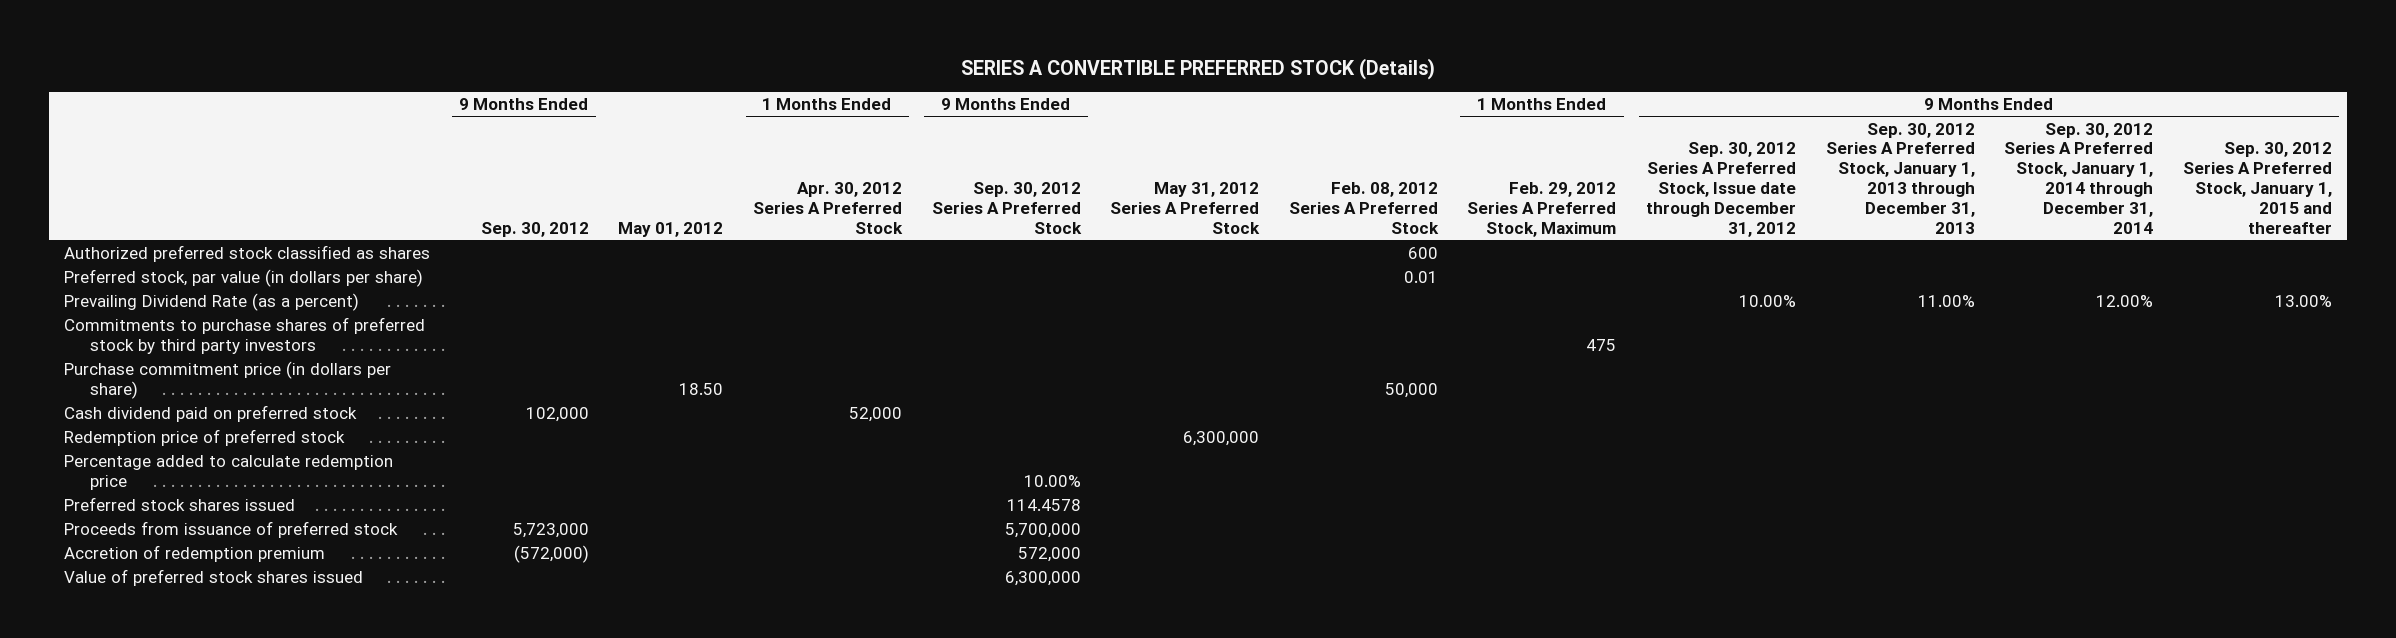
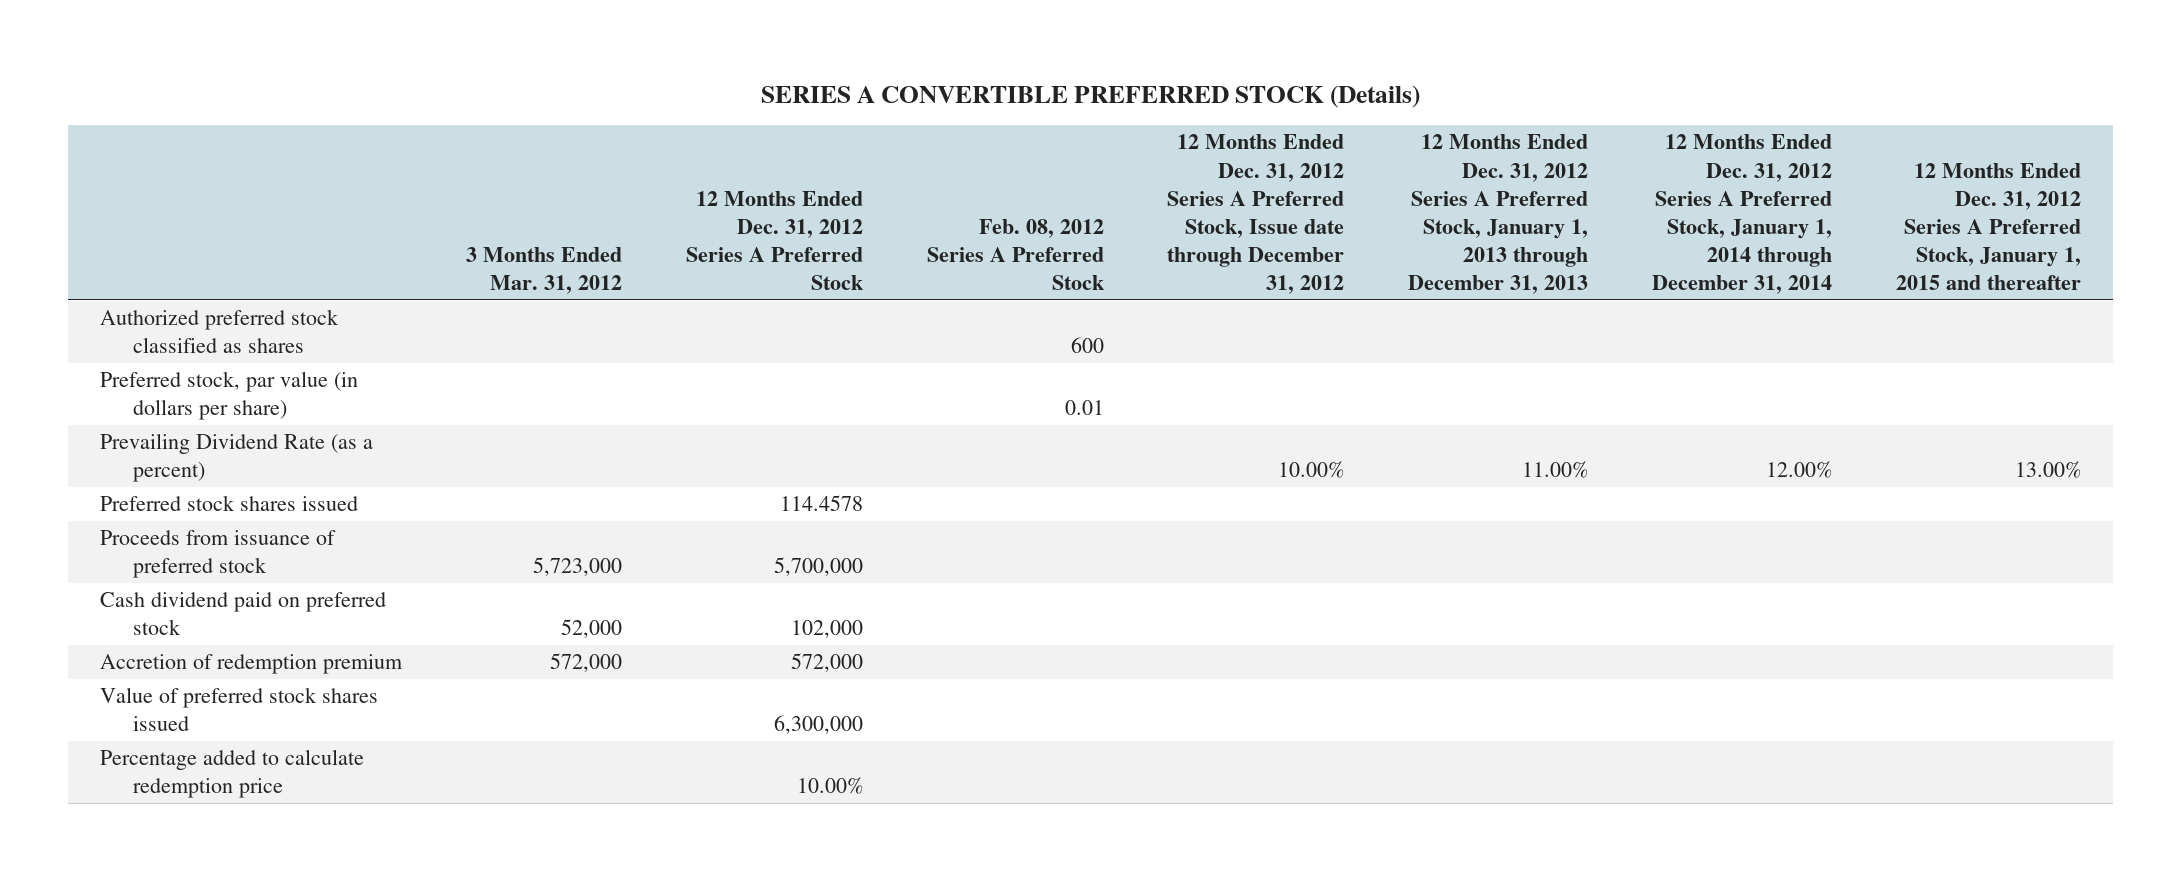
- | 9 Months Ended Sep. 30, 2012 | May 01, 2012 | 1 Months Ended Apr. 30, 2012 Series A Preferred Stock | 9 Months Ended Sep. 30, 2012 Series A Preferred Stock | May 31, 2012 Series A Preferred Stock | Feb. 08, 2012 Series A Preferred Stock | 1 Months Ended Feb. 29, 2012 Series A Preferred Stock, Maximum | 9 Months Ended Sep. 30, 2012 Series A Preferred Stock, Issue date through December 31, 2012 | 9 Months Ended Sep. 30, 2012 Series A Preferred Stock, January 1, 2013 through December 31, 2013 | 9 Months Ended Sep. 30, 2012 Series A Preferred Stock, January 1, 2014 through December 31, 2014 | 9 Months Ended Sep. 30, 2012 Series A Preferred Stock, January 1, 2015 and thereafter
+ | 3 Months Ended Mar. 31, 2012 | 12 Months Ended Dec. 31, 2012 Series A Preferred Stock | Feb. 08, 2012 Series A Preferred Stock | 12 Months Ended Dec. 31, 2012 Series A Preferred Stock, Issue date through December 31, 2012 | 12 Months Ended Dec. 31, 2012 Series A Preferred Stock, January 1, 2013 through December 31, 2013 | 12 Months Ended Dec. 31, 2012 Series A Preferred Stock, January 1, 2014 through December 31, 2014 | 12 Months Ended Dec. 31, 2012 Series A Preferred Stock, January 1, 2015 and thereafter
- Commitments to purchase shares of preferred stock by third party investors | | | | | | | 475 | | | |
- Purchase commitment price (in dollars per share) | | 18.50 | | | | 50,000 | | | | |
- Redemption price of preferred stock | | | | | 6,300,000 | | | | | |
moved down: Cash dividend paid on preferred stock | 52,000 | 102,000 | | | | |
moved down: Percentage added to calculate redemption price | | 10.00% | | | | |

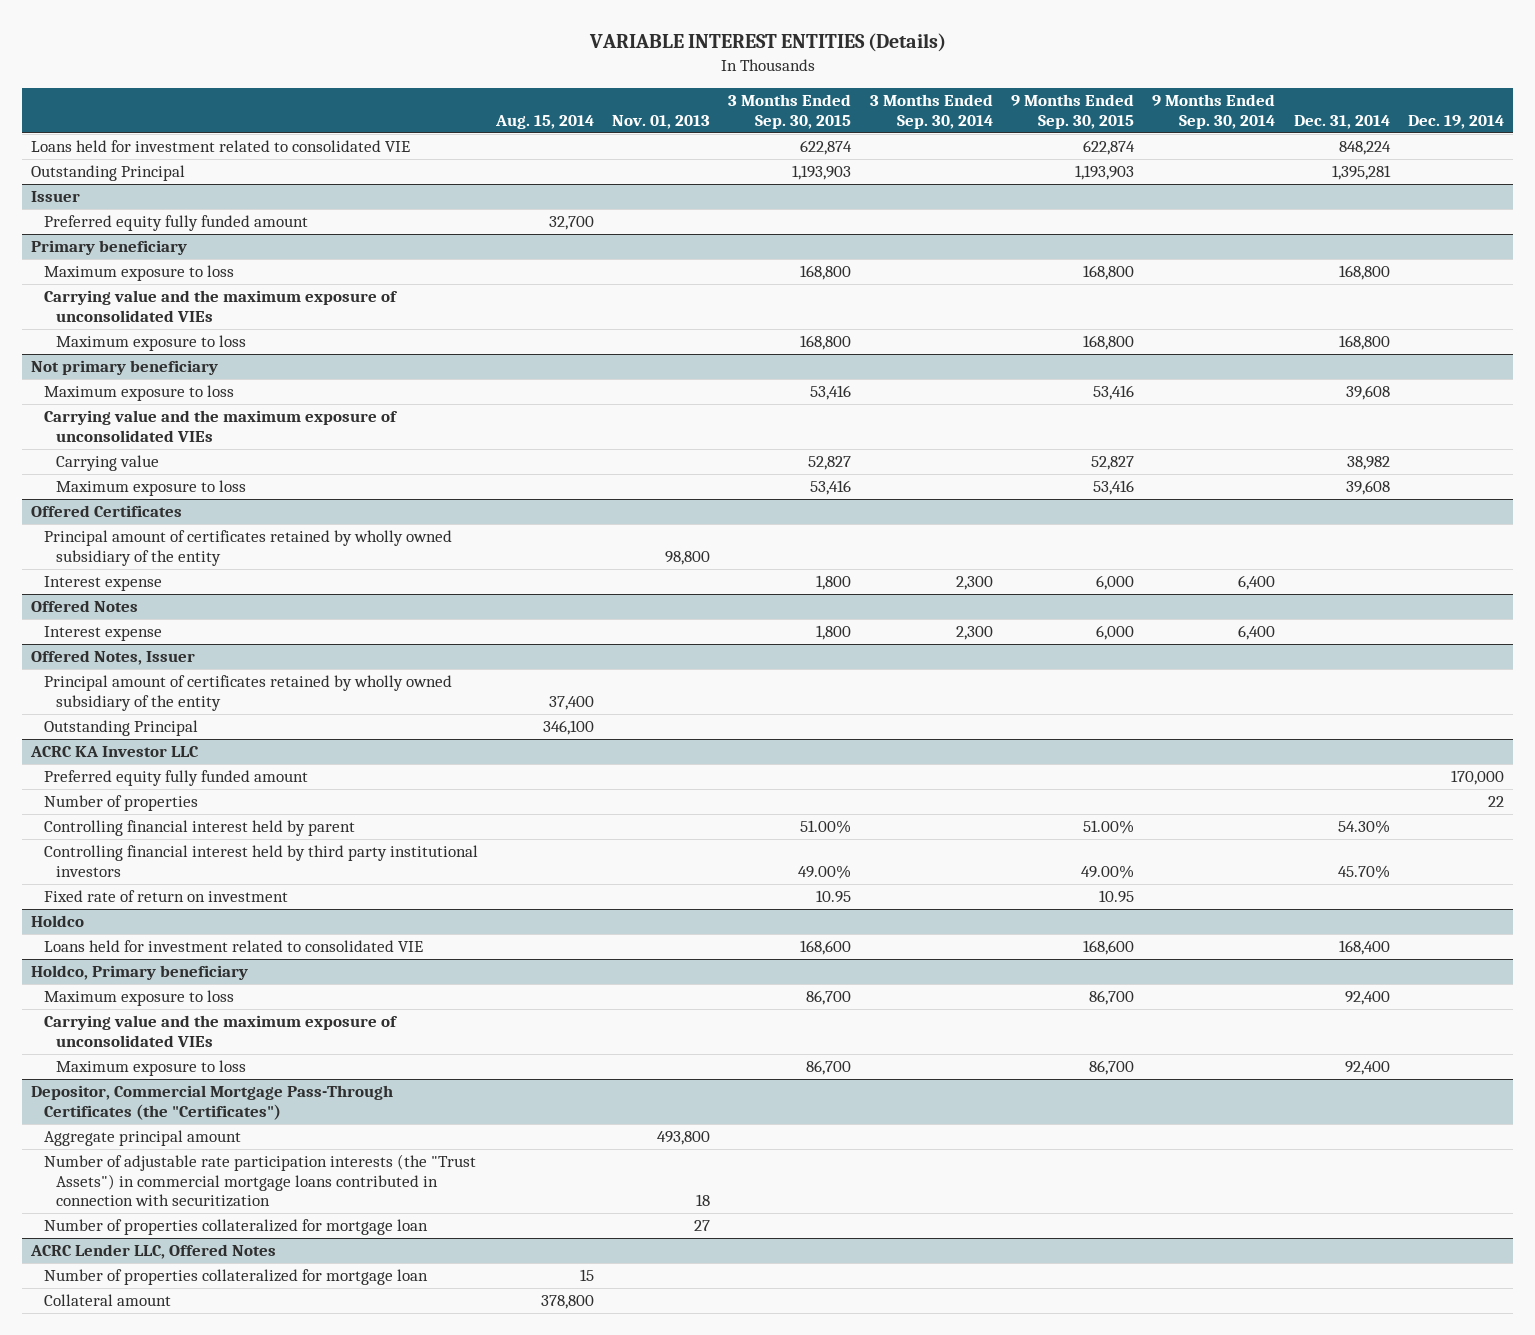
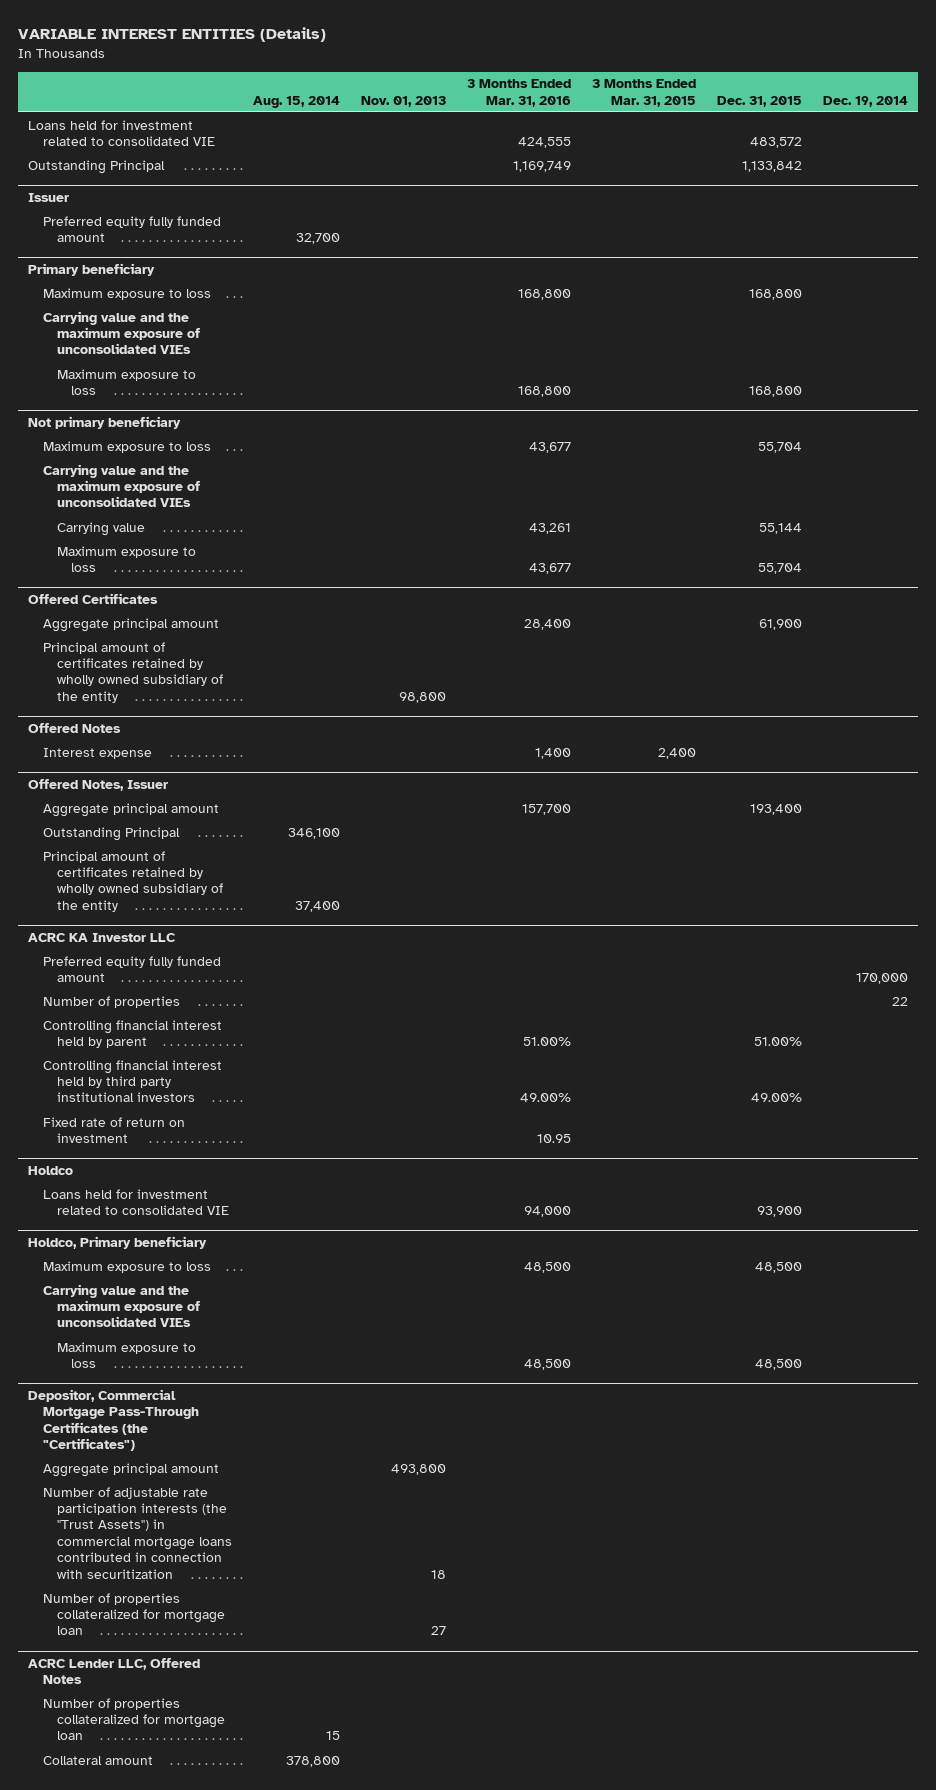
- | Aug. 15, 2014 | Nov. 01, 2013 | 3 Months Ended Sep. 30, 2015 | 3 Months Ended Sep. 30, 2014 | 9 Months Ended Sep. 30, 2015 | 9 Months Ended Sep. 30, 2014 | Dec. 31, 2014 | Dec. 19, 2014
+ | Aug. 15, 2014 | Nov. 01, 2013 | 3 Months Ended Mar. 31, 2016 | 3 Months Ended Mar. 31, 2015 | Dec. 31, 2015 | Dec. 19, 2014
@ Offered Certificates
+ Aggregate principal amount | | | 28,400 | | 61,900 |
- Interest expense | | | 1,800 | 2,300 | 6,000 | 6,400 | |
@ Offered Notes, Issuer
+ Aggregate principal amount | | | 157,700 | | 193,400 |
moved down: Principal amount of certificates retained by wholly owned subsidiary of the entity | 37,400 | | | | |

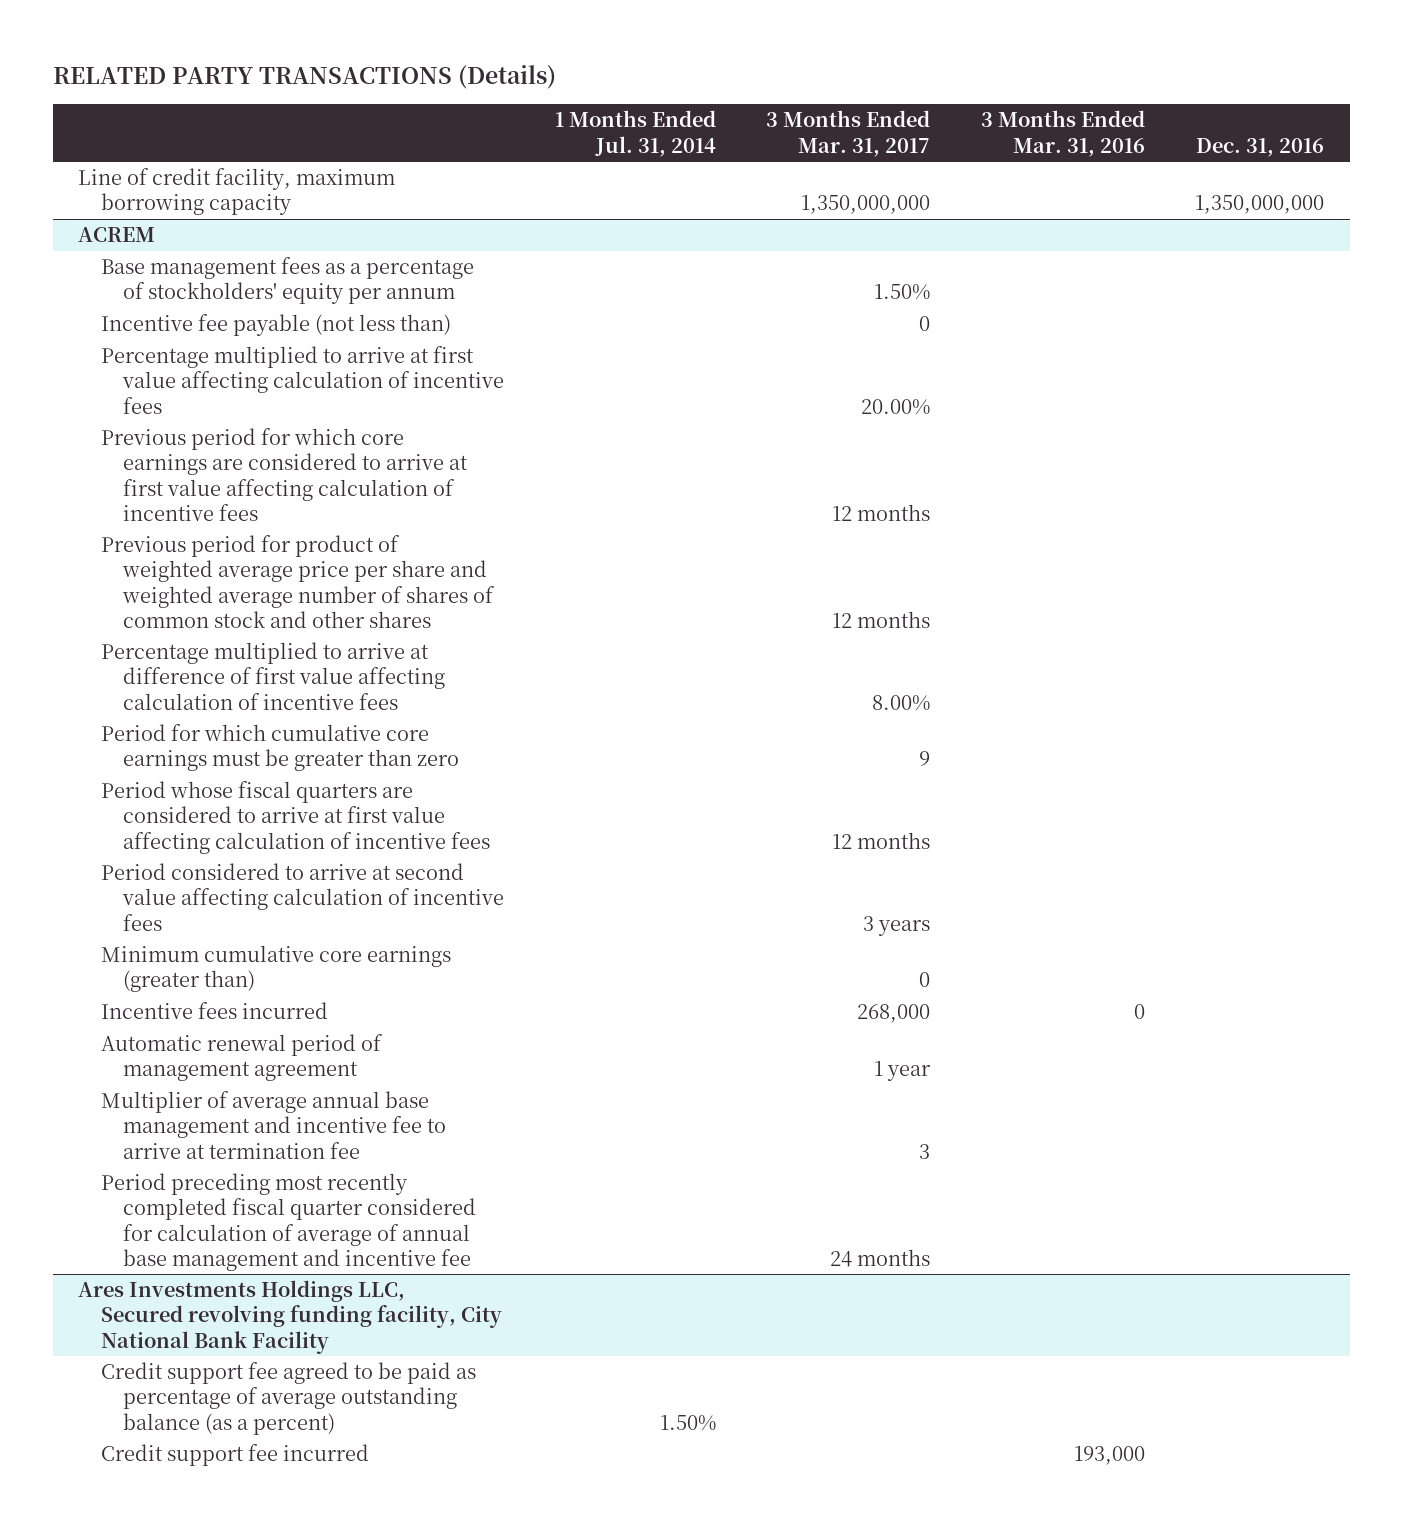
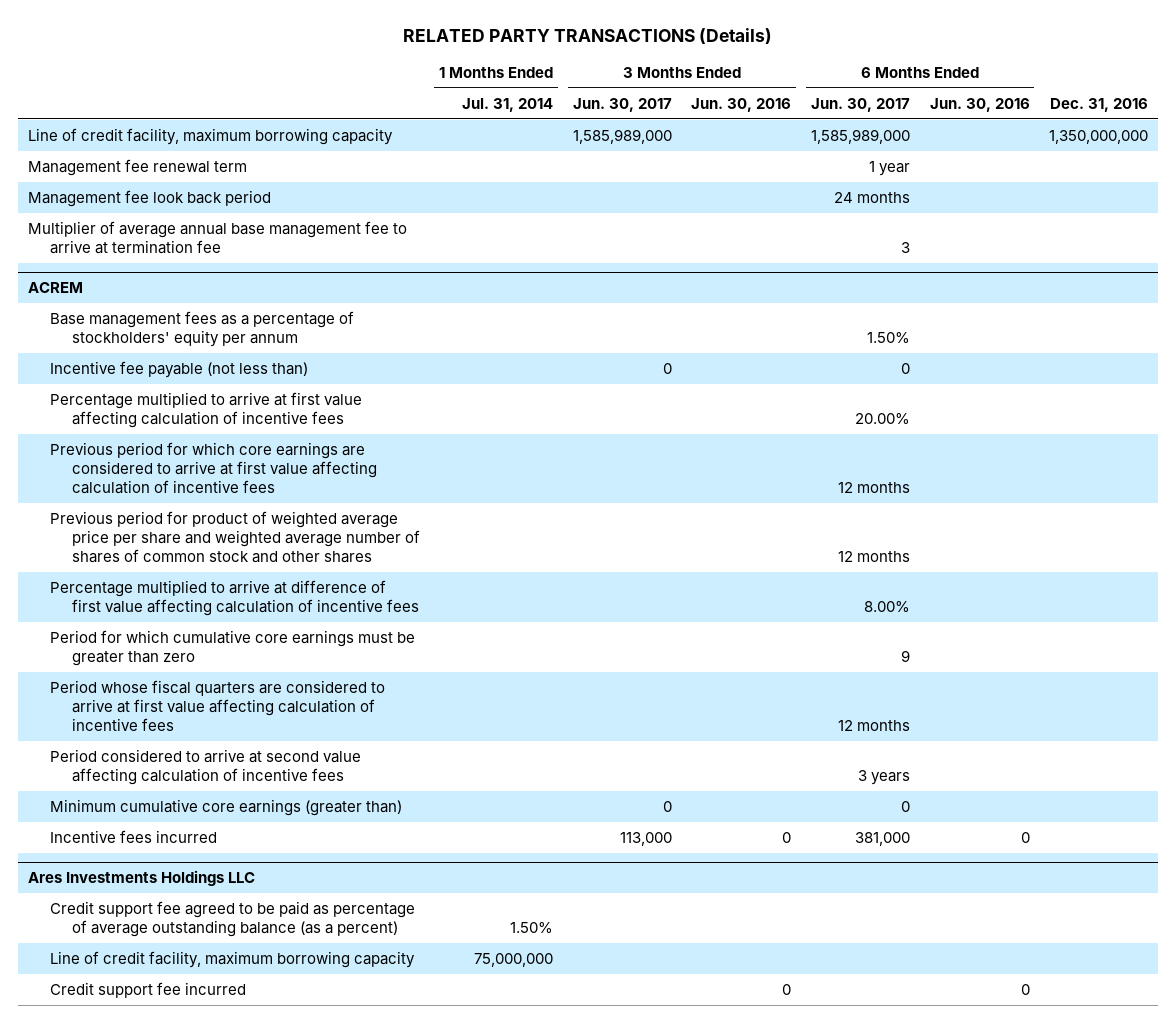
- | 1 Months Ended Jul. 31, 2014 | 3 Months Ended Mar. 31, 2017 | 3 Months Ended Mar. 31, 2016 | Dec. 31, 2016
+ | 1 Months Ended Jul. 31, 2014 | 3 Months Ended Jun. 30, 2017 | 3 Months Ended Jun. 30, 2016 | 6 Months Ended Jun. 30, 2017 | 6 Months Ended Jun. 30, 2016 | Dec. 31, 2016
+ Management fee renewal term | | | | 1 year | |
+ Management fee look back period | | | | 24 months | |
+ Multiplier of average annual base management fee to arrive at termination fee | | | | 3 | |
@ ACREM
- Automatic renewal period of management agreement | | 1 year | |
- Multiplier of average annual base management and incentive fee to arrive at termination fee | | 3 | |
- Period preceding most recently completed fiscal quarter considered for calculation of average of annual base management and incentive fee | | 24 months | |
- Ares Investments Holdings LLC, Secured revolving funding facility, City National Bank Facility
+ Ares Investments Holdings LLC
+ Line of credit facility, maximum borrowing capacity | 75,000,000 | | | | |

